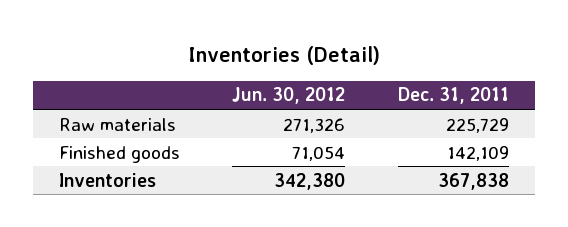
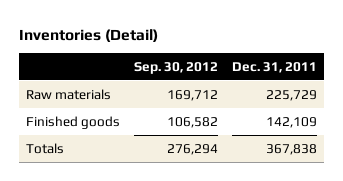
- | Jun. 30, 2012 | Dec. 31, 2011
+ | Sep. 30, 2012 | Dec. 31, 2011
- Inventories | 342,380 | 367,838
+ Totals | 276,294 | 367,838

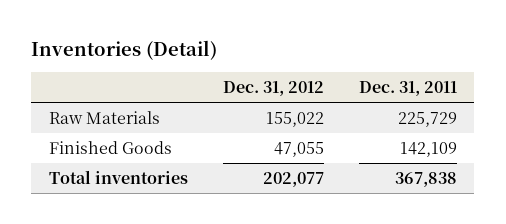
- | Sep. 30, 2012 | Dec. 31, 2011
+ | Dec. 31, 2012 | Dec. 31, 2011
- Raw materials | 169,712 | 225,729
- Finished goods | 106,582 | 142,109
- Totals | 276,294 | 367,838
+ Raw Materials | 155,022 | 225,729
+ Finished Goods | 47,055 | 142,109
+ Total inventories | 202,077 | 367,838

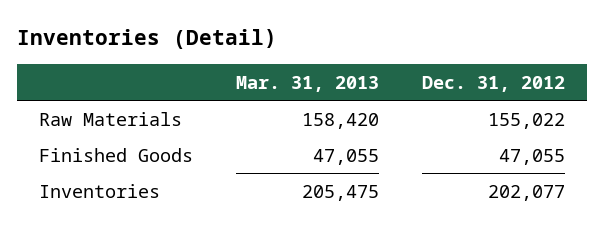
- | Dec. 31, 2012 | Dec. 31, 2011
+ | Mar. 31, 2013 | Dec. 31, 2012
- Total inventories | 202,077 | 367,838
+ Inventories | 205,475 | 202,077

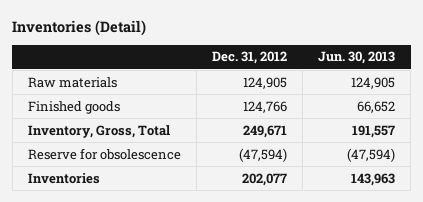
- | Mar. 31, 2013 | Dec. 31, 2012
+ | Dec. 31, 2012 | Jun. 30, 2013
- Raw Materials | 158,420 | 155,022
- Finished Goods | 47,055 | 47,055
+ Raw materials | 124,905 | 124,905
+ Finished goods | 124,766 | 66,652
+ Inventory, Gross, Total | 249,671 | 191,557
+ Reserve for obsolescence | (47,594) | (47,594)

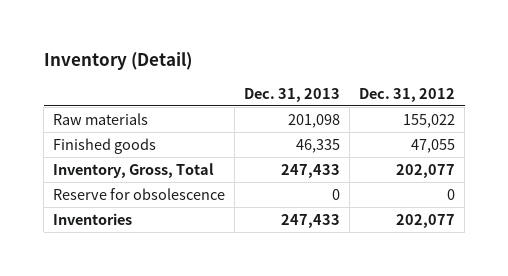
- Inventories (Detail)
+ Inventory (Detail)
- | Dec. 31, 2012 | Jun. 30, 2013
+ | Dec. 31, 2013 | Dec. 31, 2012
- Raw materials | 124,905 | 124,905
- Finished goods | 124,766 | 66,652
- Inventory, Gross, Total | 249,671 | 191,557
- Reserve for obsolescence | (47,594) | (47,594)
+ Raw materials | 201,098 | 155,022
+ Finished goods | 46,335 | 47,055
+ Inventory, Gross, Total | 247,433 | 202,077
+ Reserve for obsolescence | 0 | 0

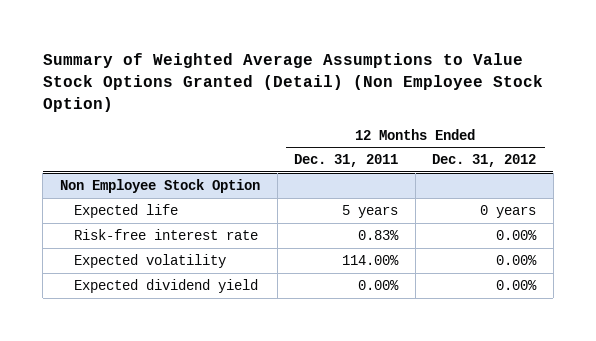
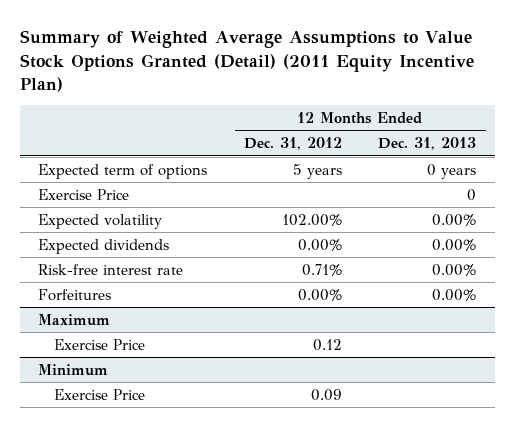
- Summary of Weighted Average Assumptions to Value Stock Options Granted (Detail) (Non Employee Stock Option)
+ Summary of Weighted Average Assumptions to Value Stock Options Granted (Detail) (2011 Equity Incentive Plan)
- | 12 Months Ended Dec. 31, 2011 | 12 Months Ended Dec. 31, 2012
+ | 12 Months Ended Dec. 31, 2012 | 12 Months Ended Dec. 31, 2013
- Non Employee Stock Option
- Expected life | 5 years | 0 years
- Risk-free interest rate | 0.83% | 0.00%
- Expected volatility | 114.00% | 0.00%
- Expected dividend yield | 0.00% | 0.00%
+ Expected term of options | 5 years | 0 years
+ Exercise Price | | 0
+ Expected volatility | 102.00% | 0.00%
+ Expected dividends | 0.00% | 0.00%
+ Risk-free interest rate | 0.71% | 0.00%
+ Forfeitures | 0.00% | 0.00%
+ Maximum
+ Exercise Price | 0.12 |
+ Minimum
+ Exercise Price | 0.09 |

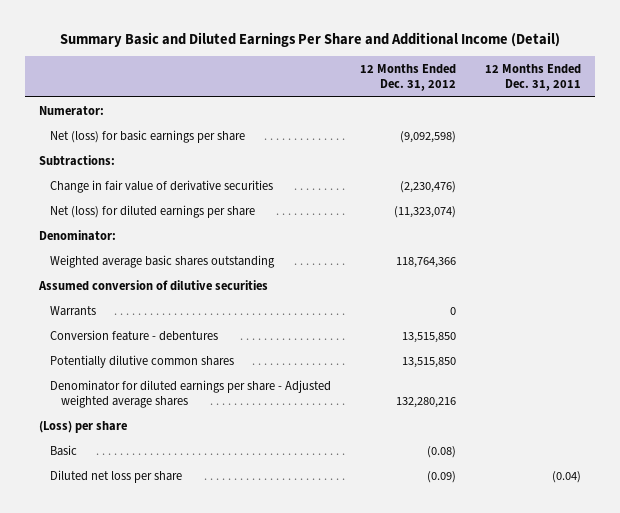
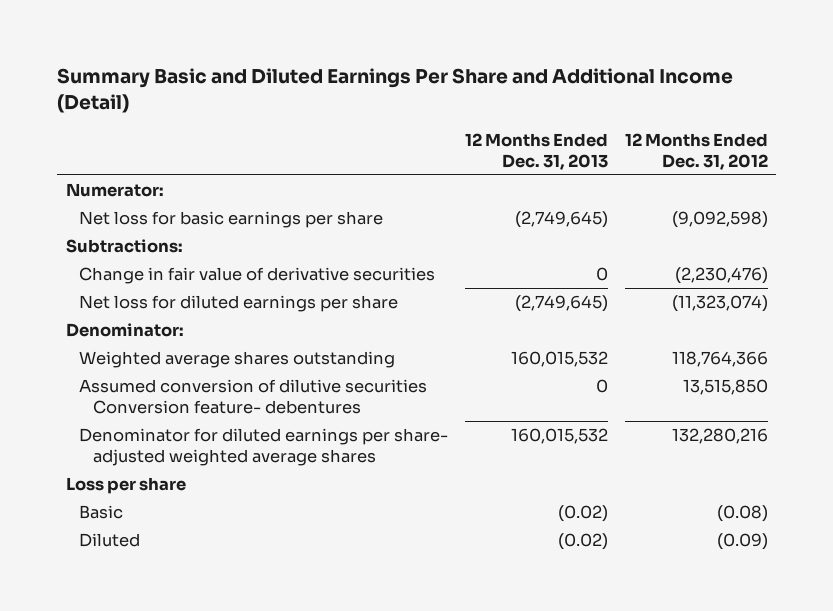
- | 12 Months Ended Dec. 31, 2012 | 12 Months Ended Dec. 31, 2011
+ | 12 Months Ended Dec. 31, 2013 | 12 Months Ended Dec. 31, 2012
- Net (loss) for basic earnings per share | (9,092,598) |
+ Net loss for basic earnings per share | (2,749,645) | (9,092,598)
- Net (loss) for diluted earnings per share | (11,323,074) |
+ Net loss for diluted earnings per share | (2,749,645) | (11,323,074)
- Weighted average basic shares outstanding | 118,764,366 |
- Assumed conversion of dilutive securities
- Warrants | 0 |
- Conversion feature - debentures | 13,515,850 |
- Potentially dilutive common shares | 13,515,850 |
- Denominator for diluted earnings per share - Adjusted weighted average shares | 132,280,216 |
- (Loss) per share
+ Weighted average shares outstanding | 160,015,532 | 118,764,366
+ Assumed conversion of dilutive securities Conversion feature- debentures | 0 | 13,515,850
+ Denominator for diluted earnings per share- adjusted weighted average shares | 160,015,532 | 132,280,216
+ Loss per share
- Diluted net loss per share | (0.09) | (0.04)
+ Diluted | (0.02) | (0.09)

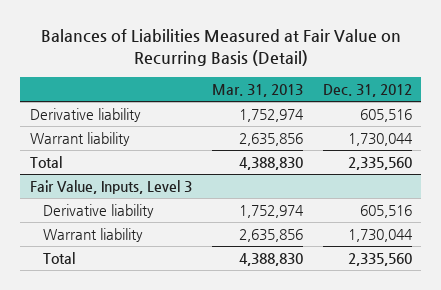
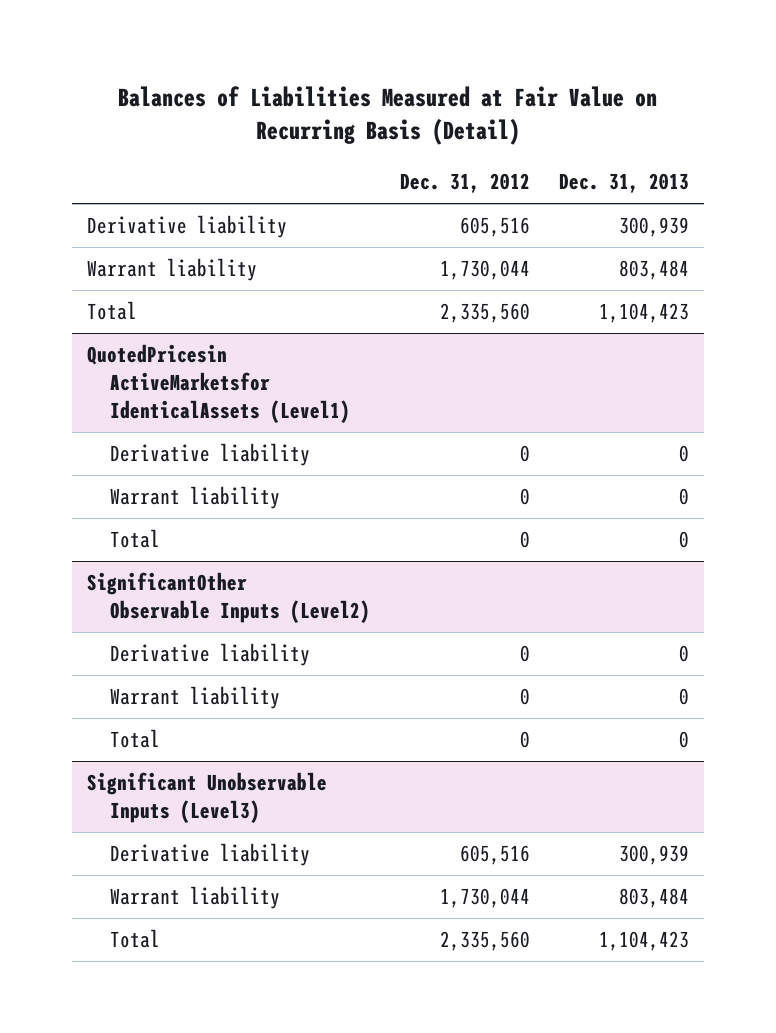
- | Mar. 31, 2013 | Dec. 31, 2012
+ | Dec. 31, 2012 | Dec. 31, 2013
- Fair Value, Inputs, Level 3
+ QuotedPricesin ActiveMarketsfor IdenticalAssets (Level1)
+ Derivative liability | 0 | 0
+ Warrant liability | 0 | 0
+ Total | 0 | 0
+ SignificantOther Observable Inputs (Level2)
+ Derivative liability | 0 | 0
+ Warrant liability | 0 | 0
+ Total | 0 | 0
+ Significant Unobservable Inputs (Level3)

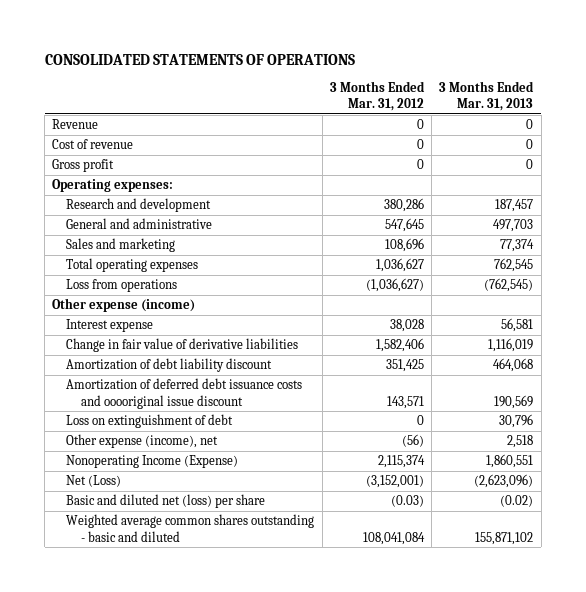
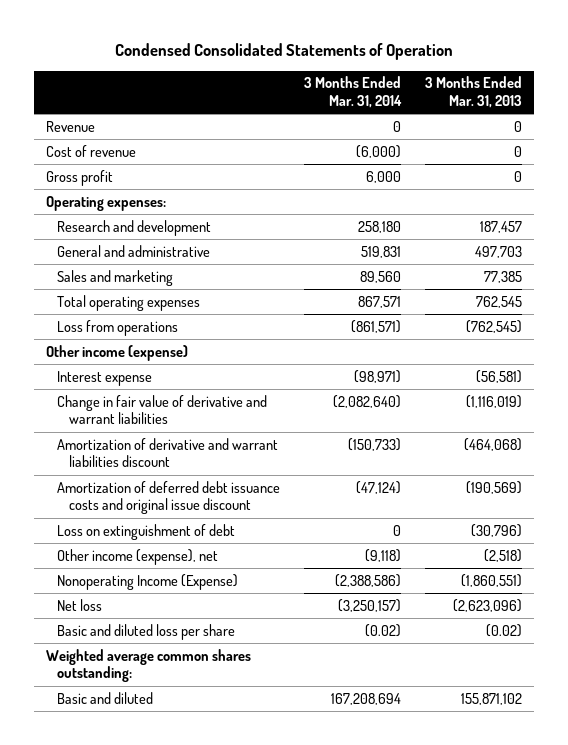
- CONSOLIDATED STATEMENTS OF OPERATIONS
+ Condensed Consolidated Statements of Operation
- | 3 Months Ended Mar. 31, 2012 | 3 Months Ended Mar. 31, 2013
+ | 3 Months Ended Mar. 31, 2014 | 3 Months Ended Mar. 31, 2013
- Sales and marketing | 108,696 | 77,374
+ Sales and marketing | 89,560 | 77,385
- Other expense (income)
- Interest expense | 38,028 | 56,581
- Change in fair value of derivative liabilities | 1,582,406 | 1,116,019
- Amortization of debt liability discount | 351,425 | 464,068
- Amortization of deferred debt issuance costs and ooooriginal issue discount | 143,571 | 190,569
- Loss on extinguishment of debt | 0 | 30,796
- Other expense (income), net | (56) | 2,518
- Nonoperating Income (Expense) | 2,115,374 | 1,860,551
- Net (Loss) | (3,152,001) | (2,623,096)
- Basic and diluted net (loss) per share | (0.03) | (0.02)
- Weighted average common shares outstanding - basic and diluted | 108,041,084 | 155,871,102
+ Other income (expense)
+ Interest expense | (98,971) | (56,581)
+ Change in fair value of derivative and warrant liabilities | (2,082,640) | (1,116,019)
+ Amortization of derivative and warrant liabilities discount | (150,733) | (464,068)
+ Amortization of deferred debt issuance costs and original issue discount | (47,124) | (190,569)
+ Loss on extinguishment of debt | 0 | (30,796)
+ Other income (expense), net | (9,118) | (2,518)
+ Nonoperating Income (Expense) | (2,388,586) | (1,860,551)
+ Net loss | (3,250,157) | (2,623,096)
+ Basic and diluted loss per share | (0.02) | (0.02)
+ Weighted average common shares outstanding:
+ Basic and diluted | 167,208,694 | 155,871,102

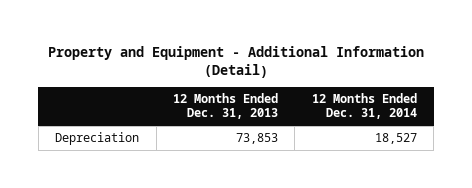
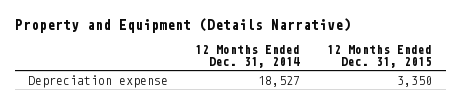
- Property and Equipment - Additional Information (Detail)
+ Property and Equipment (Details Narrative)
- | 12 Months Ended Dec. 31, 2013 | 12 Months Ended Dec. 31, 2014
+ | 12 Months Ended Dec. 31, 2014 | 12 Months Ended Dec. 31, 2015
- Depreciation | 73,853 | 18,527
+ Depreciation expense | 18,527 | 3,350

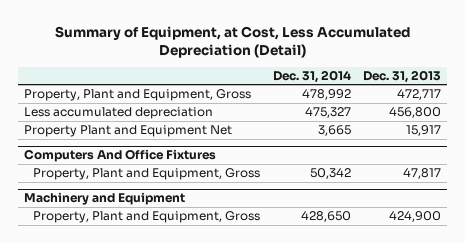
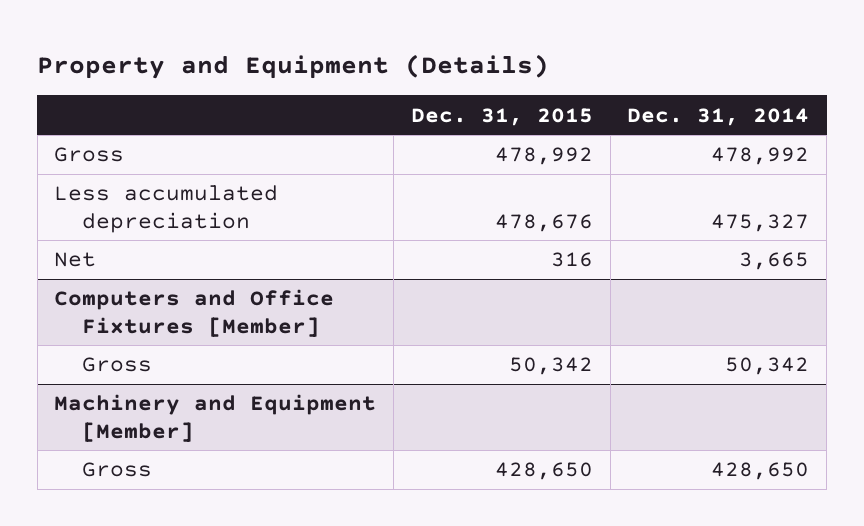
- Summary of Equipment, at Cost, Less Accumulated Depreciation (Detail)
+ Property and Equipment (Details)
- | Dec. 31, 2014 | Dec. 31, 2013
+ | Dec. 31, 2015 | Dec. 31, 2014
- Property, Plant and Equipment, Gross | 478,992 | 472,717
+ Gross | 478,992 | 478,992
- Property Plant and Equipment Net | 3,665 | 15,917
- Computers And Office Fixtures
- Property, Plant and Equipment, Gross | 50,342 | 47,817
- Machinery and Equipment
- Property, Plant and Equipment, Gross | 428,650 | 424,900
+ Net | 316 | 3,665
+ Computers and Office Fixtures [Member]
+ Gross | 50,342 | 50,342
+ Machinery and Equipment [Member]
+ Gross | 428,650 | 428,650

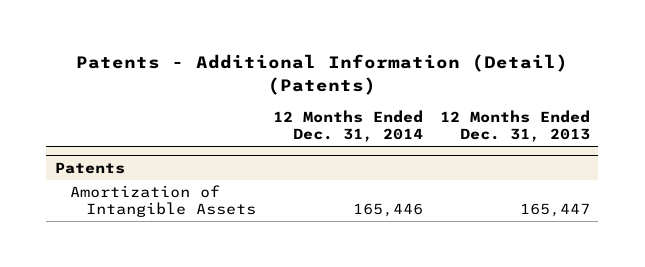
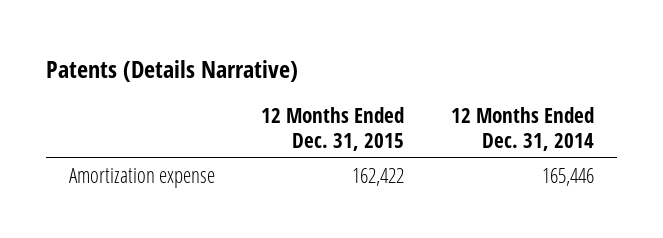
- Patents - Additional Information (Detail) (Patents)
+ Patents (Details Narrative)
- | 12 Months Ended Dec. 31, 2014 | 12 Months Ended Dec. 31, 2013
+ | 12 Months Ended Dec. 31, 2015 | 12 Months Ended Dec. 31, 2014
- Patents
- Amortization of Intangible Assets | 165,446 | 165,447
+ Amortization expense | 162,422 | 165,446

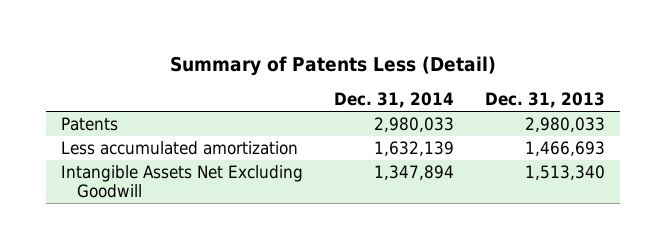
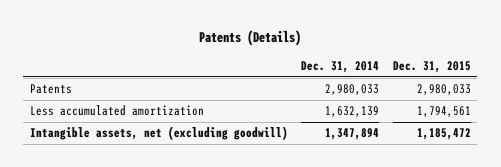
- Summary of Patents Less (Detail)
+ Patents (Details)
- | Dec. 31, 2014 | Dec. 31, 2013
+ | Dec. 31, 2014 | Dec. 31, 2015
- Intangible Assets Net Excluding Goodwill | 1,347,894 | 1,513,340
+ Intangible assets, net (excluding goodwill) | 1,347,894 | 1,185,472

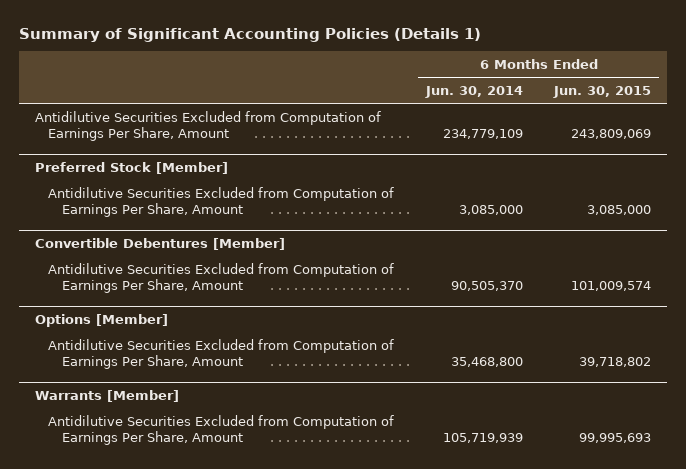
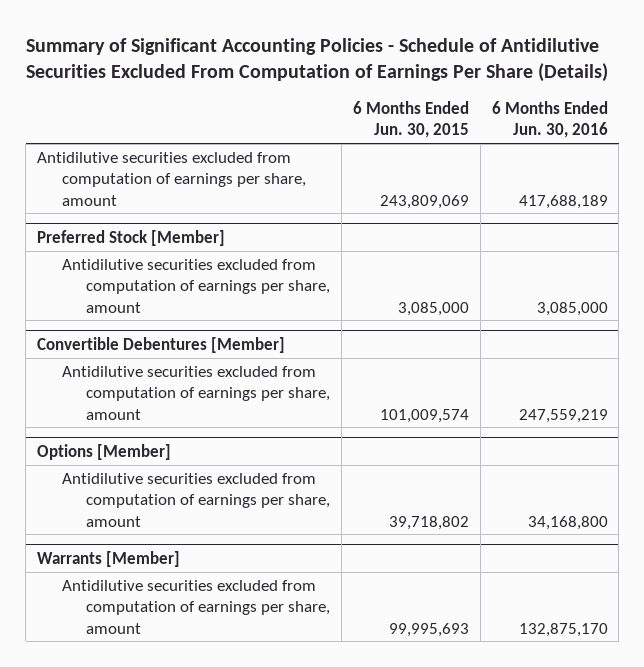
- Summary of Significant Accounting Policies (Details 1)
+ Summary of Significant Accounting Policies - Schedule of Antidilutive Securities Excluded From Computation of Earnings Per Share (Details)
- | 6 Months Ended Jun. 30, 2014 | 6 Months Ended Jun. 30, 2015
+ | 6 Months Ended Jun. 30, 2015 | 6 Months Ended Jun. 30, 2016
- Antidilutive Securities Excluded from Computation of Earnings Per Share, Amount | 234,779,109 | 243,809,069
+ Antidilutive securities excluded from computation of earnings per share, amount | 243,809,069 | 417,688,189
@ Preferred Stock [Member]
- Antidilutive Securities Excluded from Computation of Earnings Per Share, Amount | 3,085,000 | 3,085,000
+ Antidilutive securities excluded from computation of earnings per share, amount | 3,085,000 | 3,085,000
@ Convertible Debentures [Member]
- Antidilutive Securities Excluded from Computation of Earnings Per Share, Amount | 90,505,370 | 101,009,574
+ Antidilutive securities excluded from computation of earnings per share, amount | 101,009,574 | 247,559,219
@ Options [Member]
- Antidilutive Securities Excluded from Computation of Earnings Per Share, Amount | 35,468,800 | 39,718,802
+ Antidilutive securities excluded from computation of earnings per share, amount | 39,718,802 | 34,168,800
@ Warrants [Member]
- Antidilutive Securities Excluded from Computation of Earnings Per Share, Amount | 105,719,939 | 99,995,693
+ Antidilutive securities excluded from computation of earnings per share, amount | 99,995,693 | 132,875,170

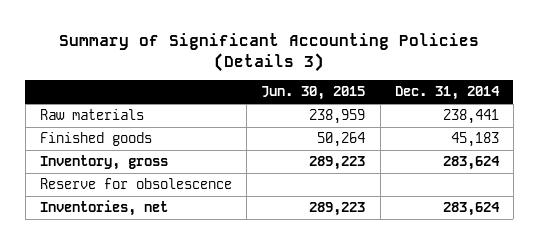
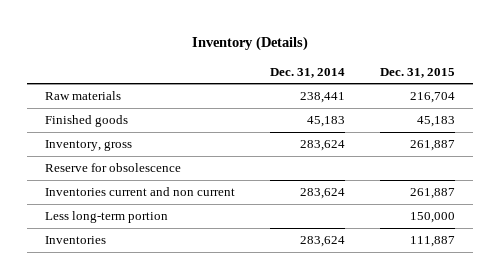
- Summary of Significant Accounting Policies (Details 3)
+ Inventory (Details)
- | Jun. 30, 2015 | Dec. 31, 2014
+ | Dec. 31, 2014 | Dec. 31, 2015
- Inventories, net | 289,223 | 283,624
+ Inventories current and non current | 283,624 | 261,887
+ Less long-term portion | | 150,000
+ Inventories | 283,624 | 111,887

